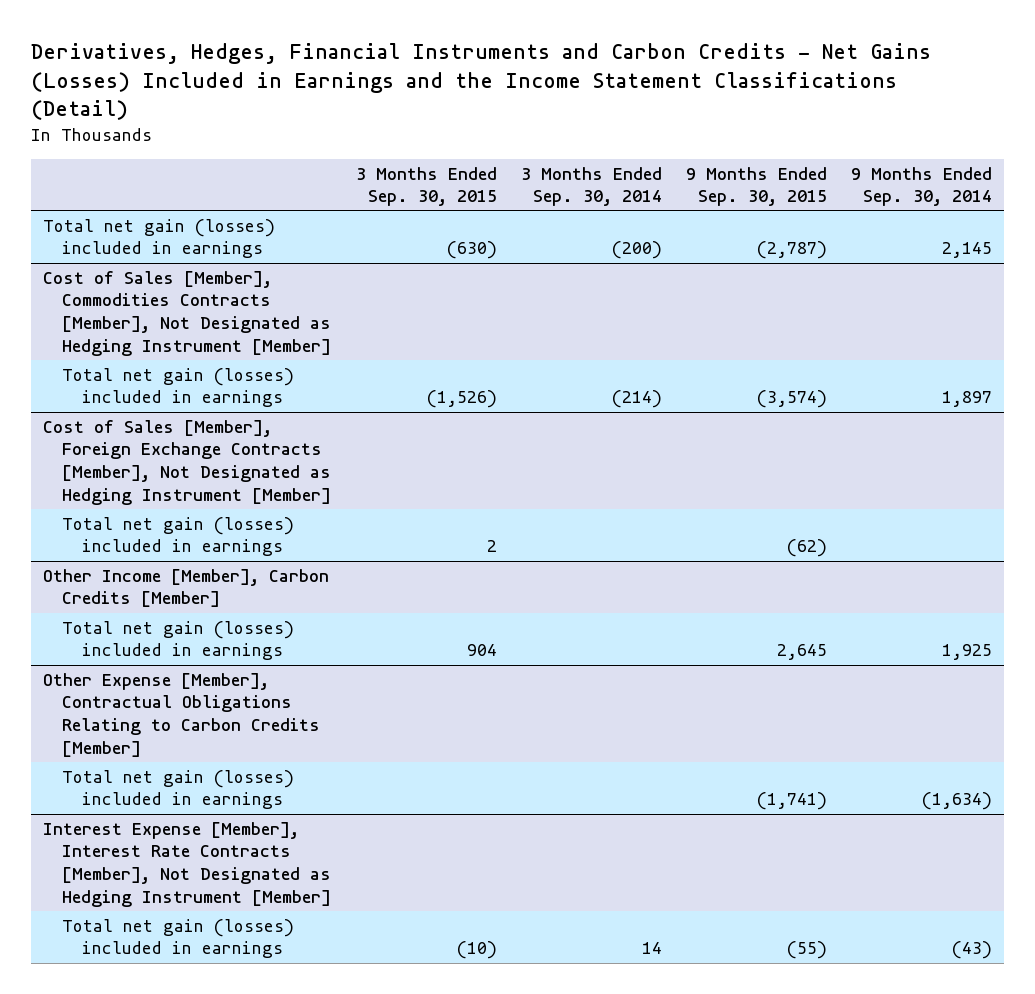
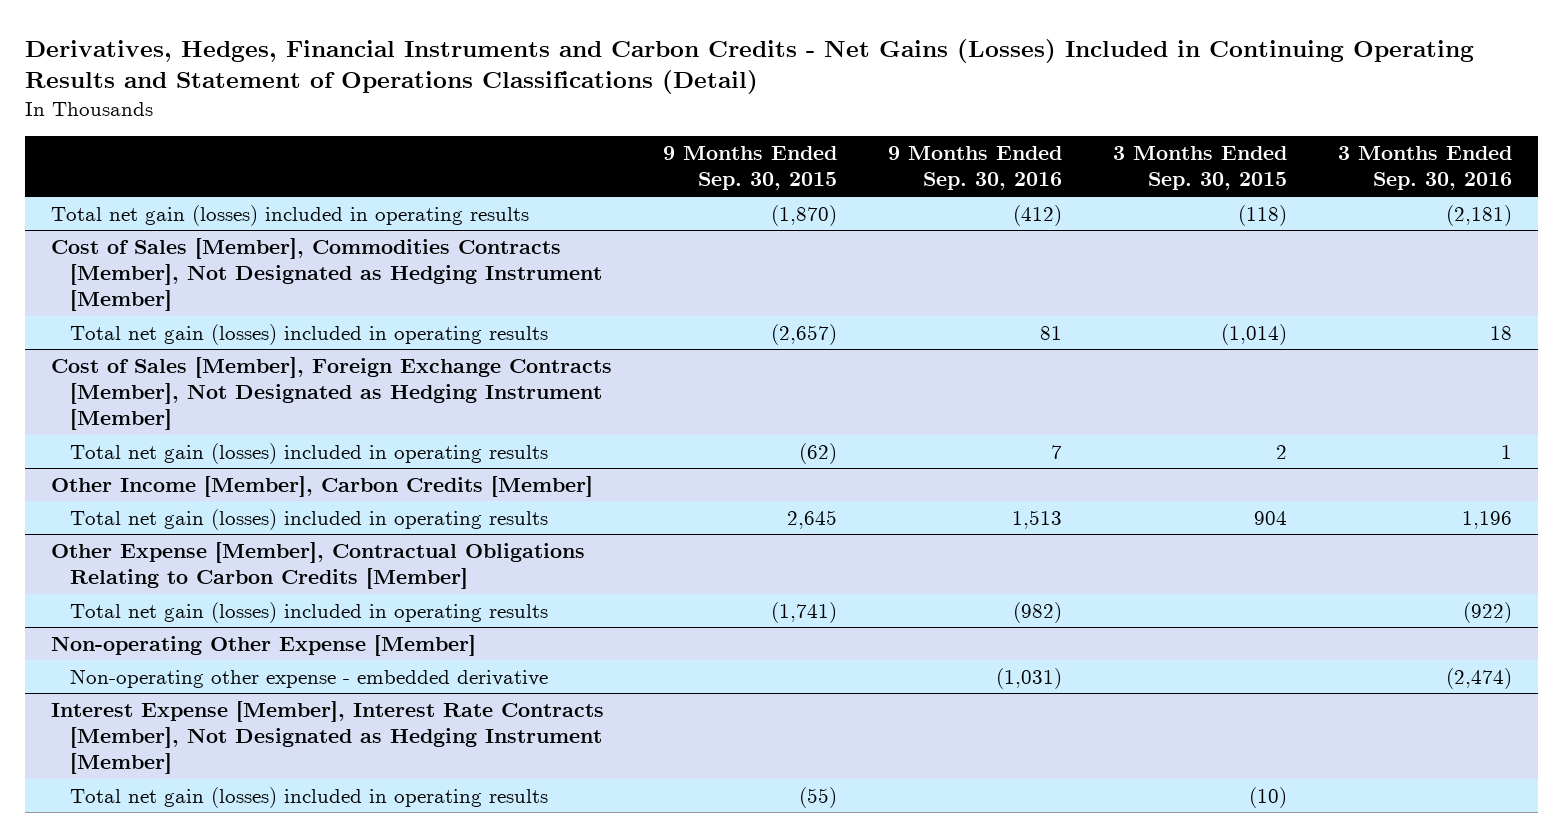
- Derivatives, Hedges, Financial Instruments and Carbon Credits - Net Gains (Losses) Included in Earnings and the Income Statement Classifications (Detail)
+ Derivatives, Hedges, Financial Instruments and Carbon Credits - Net Gains (Losses) Included in Continuing Operating Results and Statement of Operations Classifications (Detail)
- | 3 Months Ended Sep. 30, 2015 | 3 Months Ended Sep. 30, 2014 | 9 Months Ended Sep. 30, 2015 | 9 Months Ended Sep. 30, 2014
+ | 9 Months Ended Sep. 30, 2015 | 9 Months Ended Sep. 30, 2016 | 3 Months Ended Sep. 30, 2015 | 3 Months Ended Sep. 30, 2016
- Total net gain (losses) included in earnings | (630) | (200) | (2,787) | 2,145
+ Total net gain (losses) included in operating results | (1,870) | (412) | (118) | (2,181)
@ Cost of Sales [Member], Commodities Contracts [Member], Not Designated as Hedging Instrument [Member]
- Total net gain (losses) included in earnings | (1,526) | (214) | (3,574) | 1,897
+ Total net gain (losses) included in operating results | (2,657) | 81 | (1,014) | 18
@ Cost of Sales [Member], Foreign Exchange Contracts [Member], Not Designated as Hedging Instrument [Member]
- Total net gain (losses) included in earnings | 2 | | (62) |
+ Total net gain (losses) included in operating results | (62) | 7 | 2 | 1
@ Other Income [Member], Carbon Credits [Member]
- Total net gain (losses) included in earnings | 904 | | 2,645 | 1,925
+ Total net gain (losses) included in operating results | 2,645 | 1,513 | 904 | 1,196
@ Other Expense [Member], Contractual Obligations Relating to Carbon Credits [Member]
- Total net gain (losses) included in earnings | | | (1,741) | (1,634)
+ Total net gain (losses) included in operating results | (1,741) | (982) | | (922)
+ Non-operating Other Expense [Member]
+ Non-operating other expense - embedded derivative | | (1,031) | | (2,474)
@ Interest Expense [Member], Interest Rate Contracts [Member], Not Designated as Hedging Instrument [Member]
- Total net gain (losses) included in earnings | (10) | 14 | (55) | (43)
+ Total net gain (losses) included in operating results | (55) | | (10) |

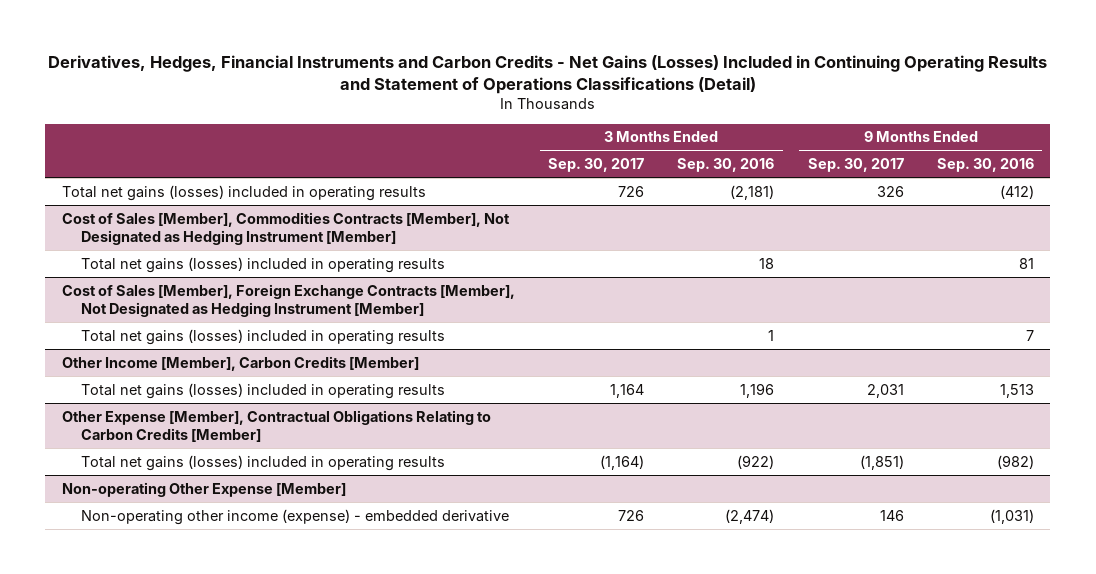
- | 9 Months Ended Sep. 30, 2015 | 9 Months Ended Sep. 30, 2016 | 3 Months Ended Sep. 30, 2015 | 3 Months Ended Sep. 30, 2016
+ | 3 Months Ended Sep. 30, 2017 | 3 Months Ended Sep. 30, 2016 | 9 Months Ended Sep. 30, 2017 | 9 Months Ended Sep. 30, 2016
- Total net gain (losses) included in operating results | (1,870) | (412) | (118) | (2,181)
+ Total net gains (losses) included in operating results | 726 | (2,181) | 326 | (412)
@ Cost of Sales [Member], Commodities Contracts [Member], Not Designated as Hedging Instrument [Member]
- Total net gain (losses) included in operating results | (2,657) | 81 | (1,014) | 18
+ Total net gains (losses) included in operating results | | 18 | | 81
@ Cost of Sales [Member], Foreign Exchange Contracts [Member], Not Designated as Hedging Instrument [Member]
- Total net gain (losses) included in operating results | (62) | 7 | 2 | 1
+ Total net gains (losses) included in operating results | | 1 | | 7
@ Other Income [Member], Carbon Credits [Member]
- Total net gain (losses) included in operating results | 2,645 | 1,513 | 904 | 1,196
+ Total net gains (losses) included in operating results | 1,164 | 1,196 | 2,031 | 1,513
@ Other Expense [Member], Contractual Obligations Relating to Carbon Credits [Member]
- Total net gain (losses) included in operating results | (1,741) | (982) | | (922)
+ Total net gains (losses) included in operating results | (1,164) | (922) | (1,851) | (982)
@ Non-operating Other Expense [Member]
- Non-operating other expense - embedded derivative | | (1,031) | | (2,474)
- Interest Expense [Member], Interest Rate Contracts [Member], Not Designated as Hedging Instrument [Member]
- Total net gain (losses) included in operating results | (55) | | (10) |
@ Non-operating Other Expense [Member]
+ Non-operating other income (expense) - embedded derivative | 726 | (2,474) | 146 | (1,031)

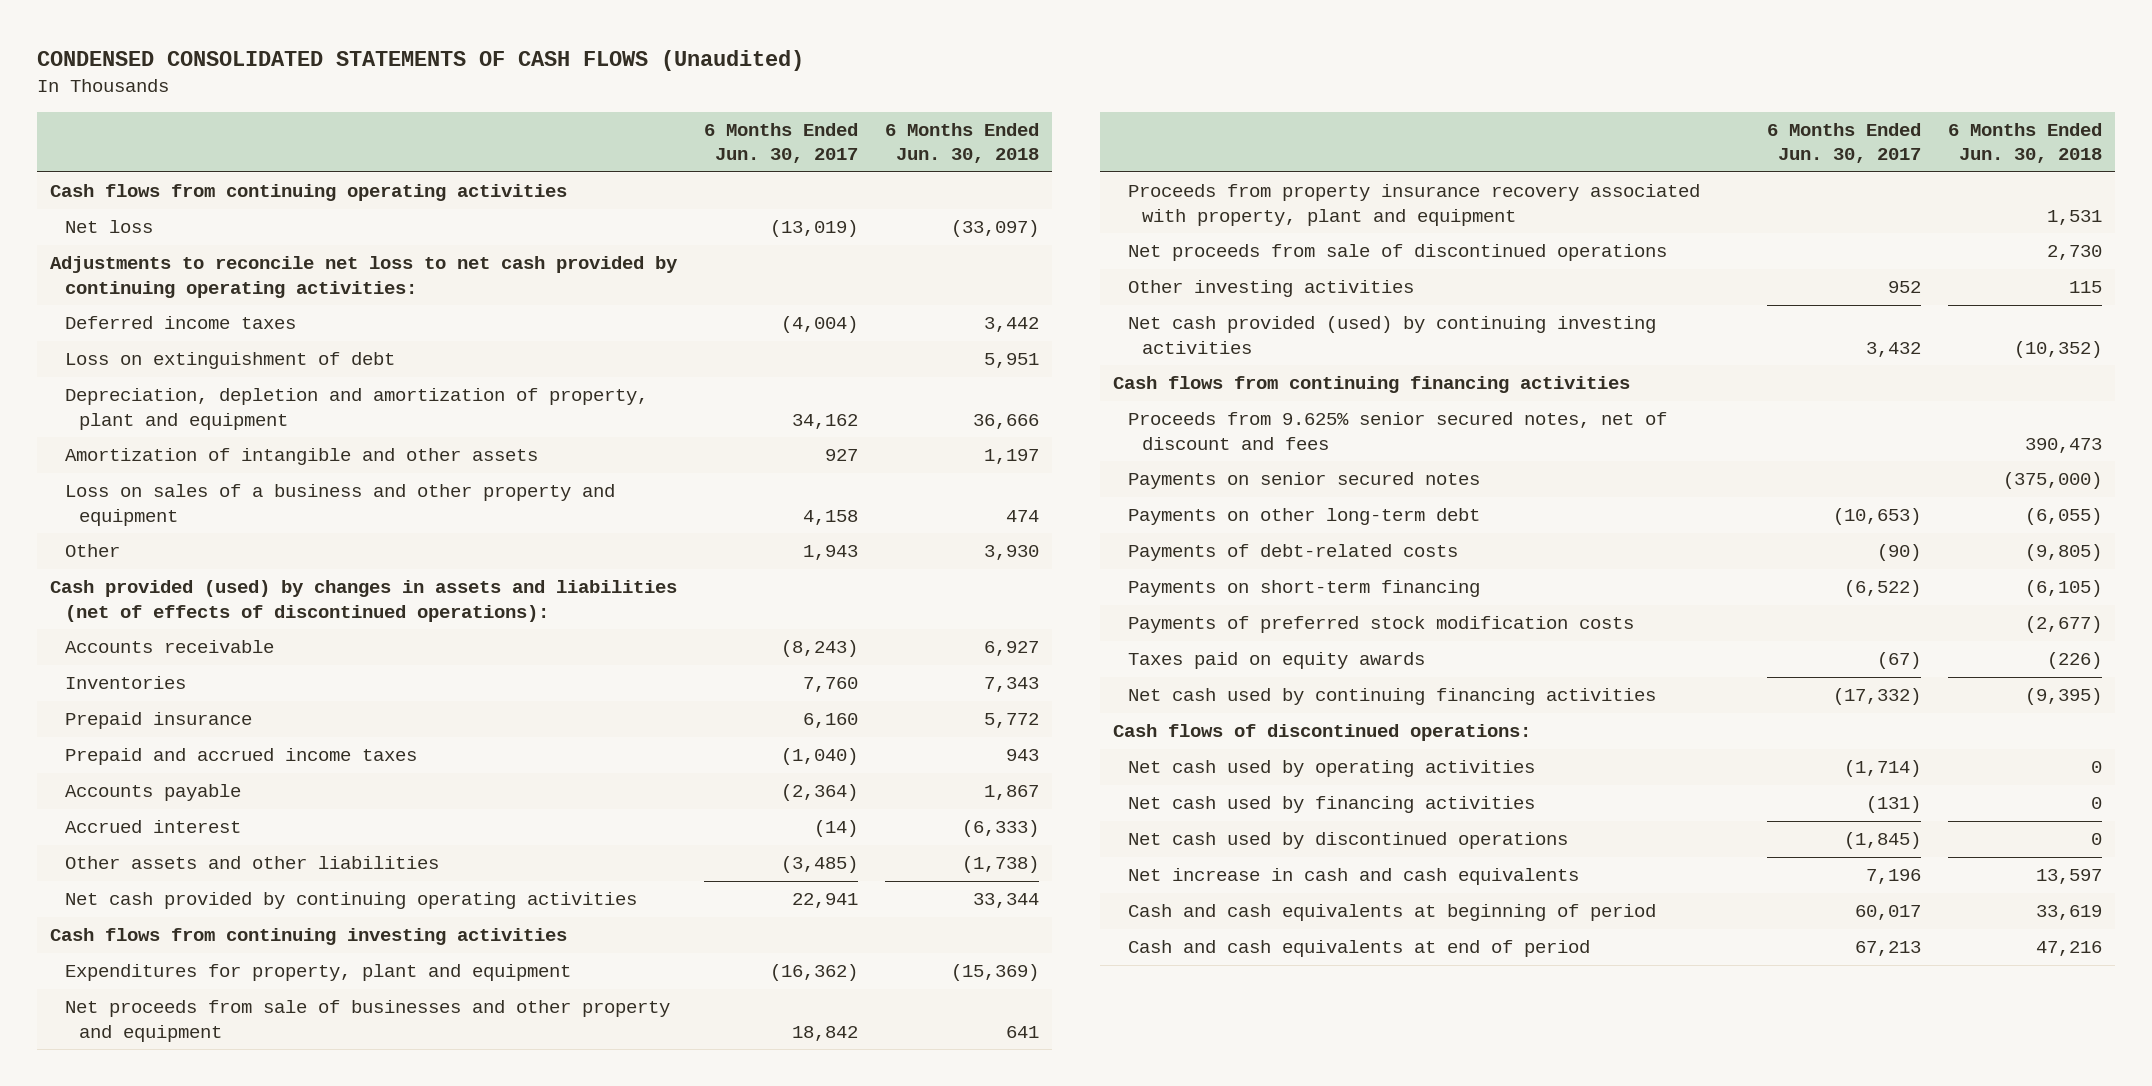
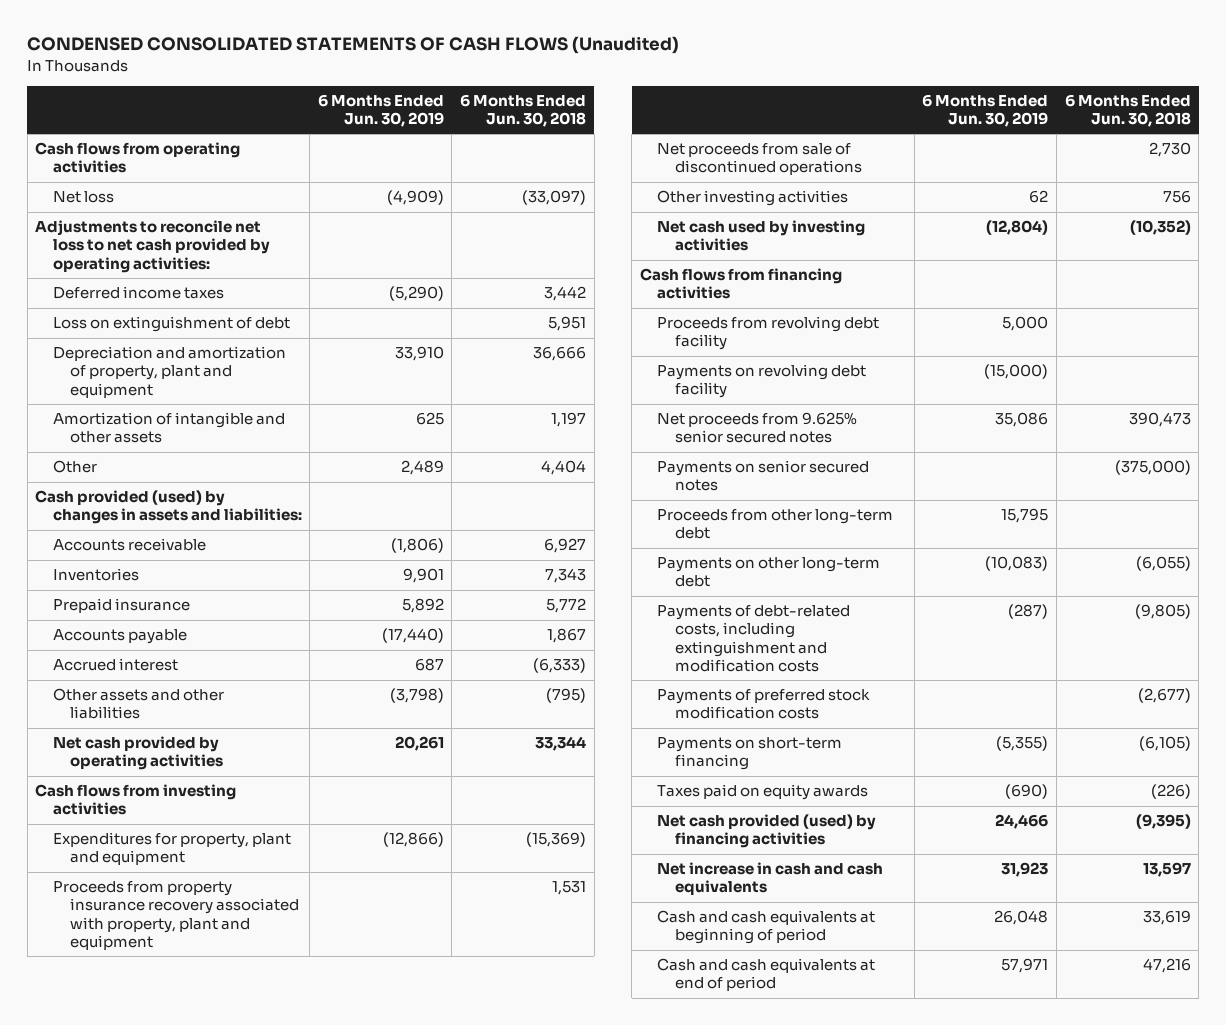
- | 6 Months Ended Jun. 30, 2017 | 6 Months Ended Jun. 30, 2018
+ | 6 Months Ended Jun. 30, 2019 | 6 Months Ended Jun. 30, 2018
- Cash flows from continuing operating activities
+ Cash flows from operating activities
- Adjustments to reconcile net loss to net cash provided by continuing operating activities:
+ Adjustments to reconcile net loss to net cash provided by operating activities:
- Depreciation, depletion and amortization of property, plant and equipment | 34,162 | 36,666
+ Depreciation and amortization of property, plant and equipment | 33,910 | 36,666
- Loss on sales of a business and other property and equipment | 4,158 | 474
- Other | 1,943 | 3,930
- Cash provided (used) by changes in assets and liabilities (net of effects of discontinued operations):
+ Other | 2,489 | 4,404
+ Cash provided (used) by changes in assets and liabilities:
- Prepaid and accrued income taxes | (1,040) | 943
- Other assets and other liabilities | (3,485) | (1,738)
- Net cash provided by continuing operating activities | 22,941 | 33,344
- Cash flows from continuing investing activities
+ Other assets and other liabilities | (3,798) | (795)
+ Net cash provided by operating activities | 20,261 | 33,344
+ Cash flows from investing activities
- Net proceeds from sale of businesses and other property and equipment | 18,842 | 641
- Other investing activities | 952 | 115
- Net cash provided (used) by continuing investing activities | 3,432 | (10,352)
- Cash flows from continuing financing activities
- Proceeds from 9.625% senior secured notes, net of discount and fees | | 390,473
+ Other investing activities | 62 | 756
+ Net cash used by investing activities | (12,804) | (10,352)
+ Cash flows from financing activities
+ Proceeds from revolving debt facility | 5,000 |
+ Payments on revolving debt facility | (15,000) |
+ Net proceeds from 9.625% senior secured notes | 35,086 | 390,473
+ Proceeds from other long-term debt | 15,795 |
- Payments of debt-related costs | (90) | (9,805)
+ Payments of debt-related costs, including extinguishment and modification costs | (287) | (9,805)
moved down: Payments on short-term financing | (5,355) | (6,105)
- Net cash used by continuing financing activities | (17,332) | (9,395)
- Cash flows of discontinued operations:
- Net cash used by operating activities | (1,714) | 0
- Net cash used by financing activities | (131) | 0
- Net cash used by discontinued operations | (1,845) | 0
+ Net cash provided (used) by financing activities | 24,466 | (9,395)

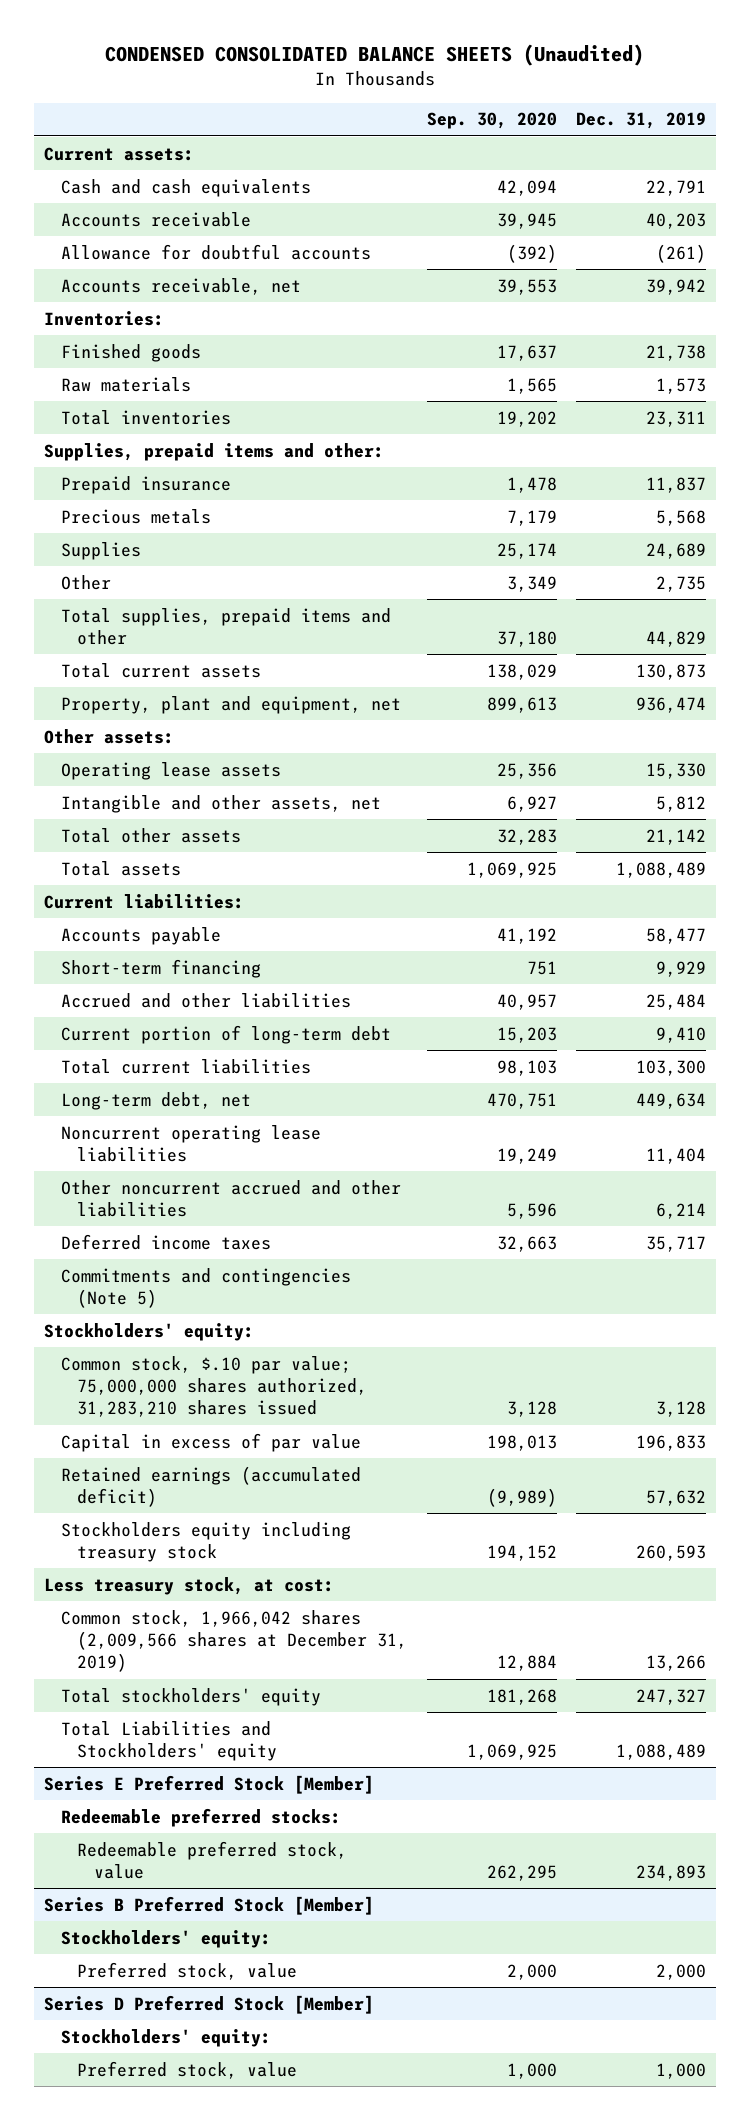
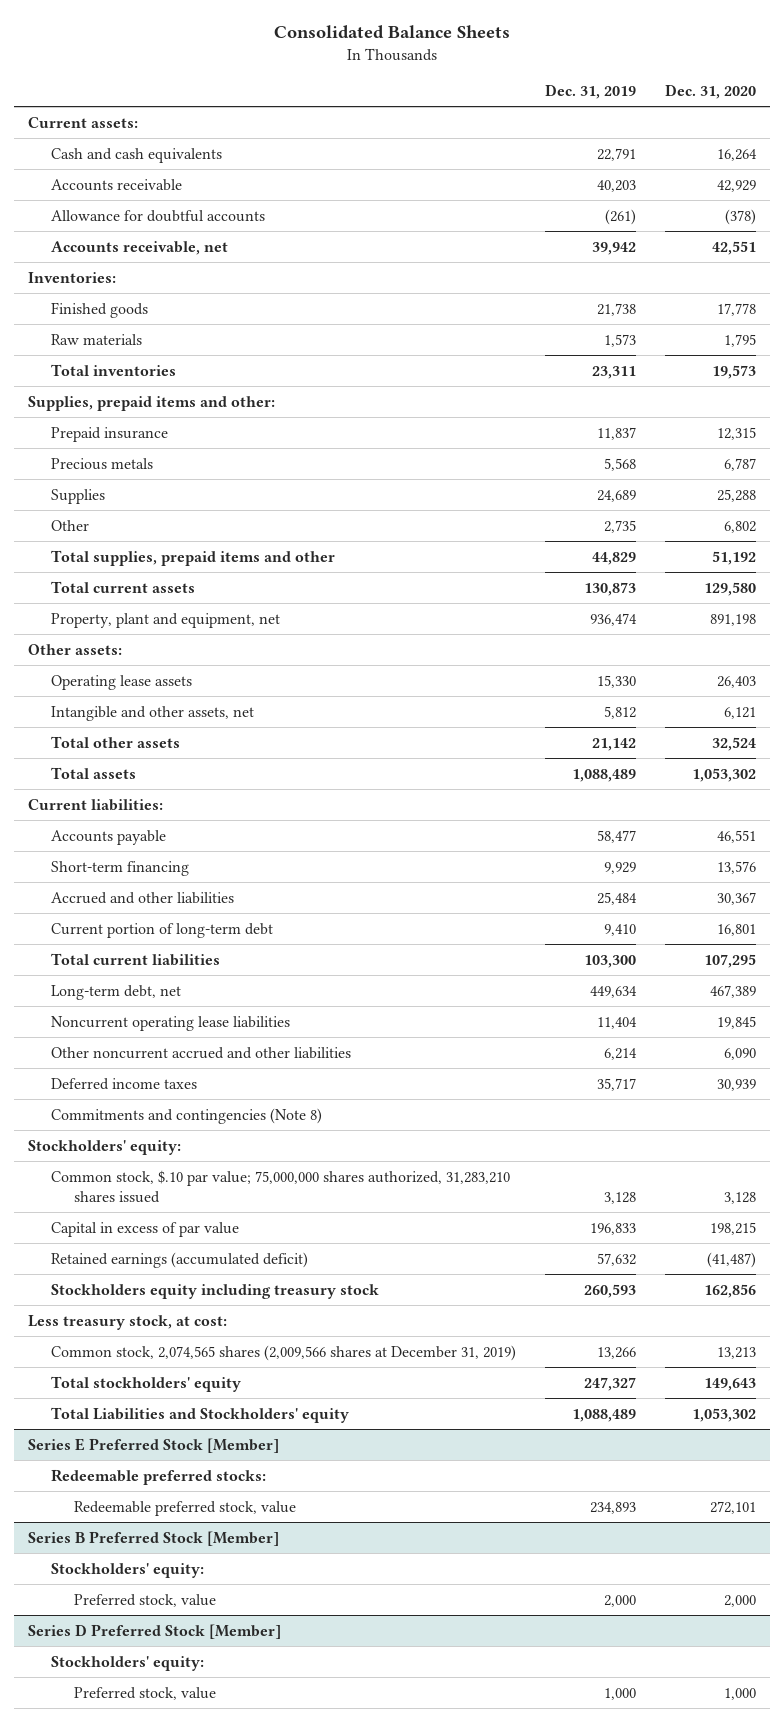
- CONDENSED CONSOLIDATED BALANCE SHEETS (Unaudited)
+ Consolidated Balance Sheets
- | Sep. 30, 2020 | Dec. 31, 2019
+ | Dec. 31, 2019 | Dec. 31, 2020
- Commitments and contingencies (Note 5)
+ Commitments and contingencies (Note 8)
- Common stock, 1,966,042 shares (2,009,566 shares at December 31, 2019) | 12,884 | 13,266
+ Common stock, 2,074,565 shares (2,009,566 shares at December 31, 2019) | 13,266 | 13,213

